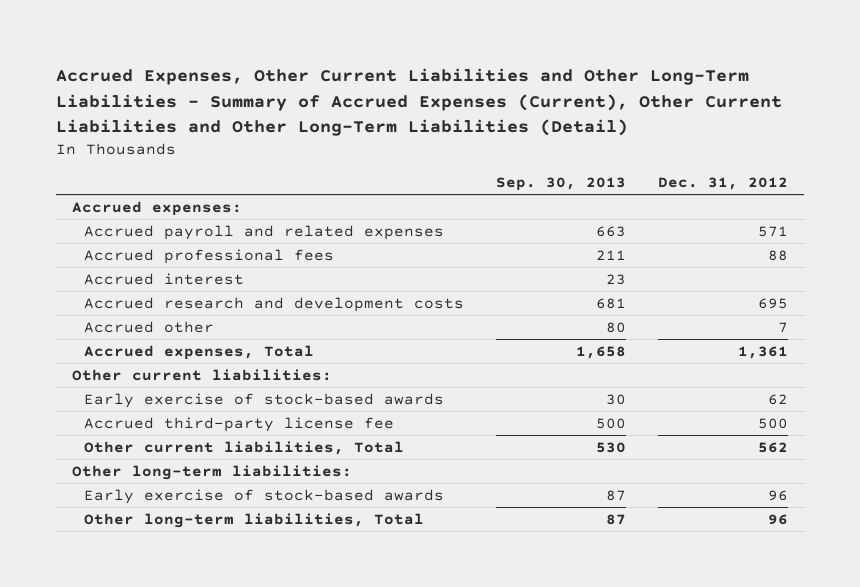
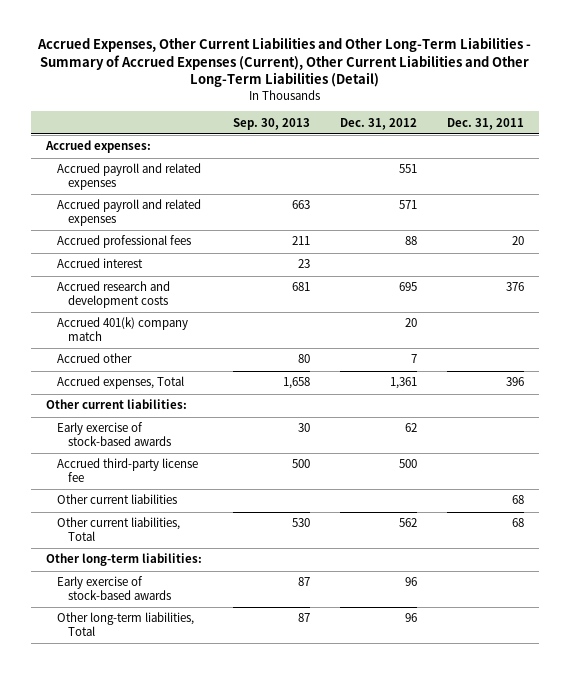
- | Sep. 30, 2013 | Dec. 31, 2012
+ | Sep. 30, 2013 | Dec. 31, 2012 | Dec. 31, 2011
+ Accrued payroll and related expenses | | 551 |
+ Accrued 401(k) company match | | 20 |
+ Other current liabilities | | | 68

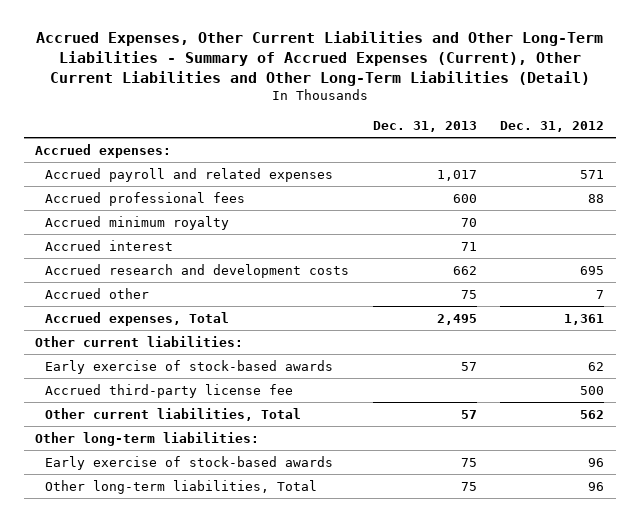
- | Sep. 30, 2013 | Dec. 31, 2012 | Dec. 31, 2011
+ | Dec. 31, 2013 | Dec. 31, 2012
- Accrued payroll and related expenses | | 551 |
+ Accrued minimum royalty | 70 |
- Accrued 401(k) company match | | 20 |
- Other current liabilities | | | 68

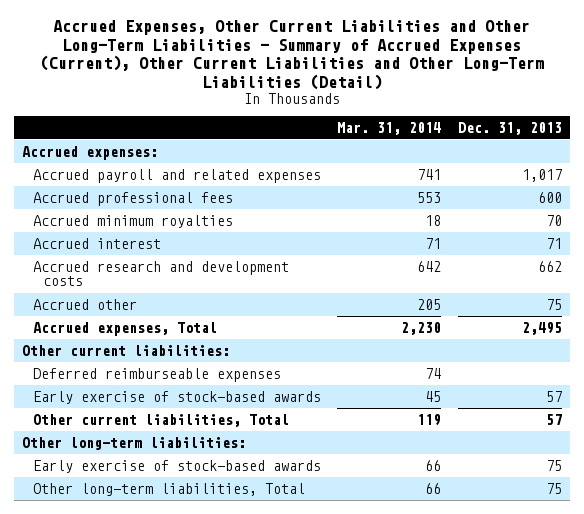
- | Dec. 31, 2013 | Dec. 31, 2012
+ | Mar. 31, 2014 | Dec. 31, 2013
- Accrued minimum royalty | 70 |
+ Accrued minimum royalties | 18 | 70
+ Deferred reimburseable expenses | 74 |
- Accrued third-party license fee | | 500

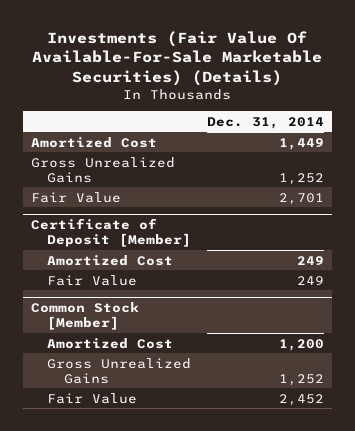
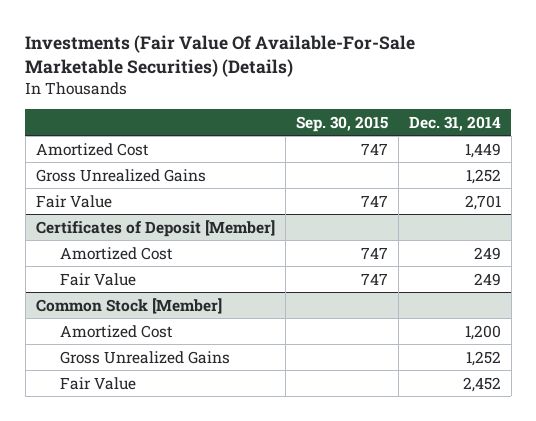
- | Dec. 31, 2014
+ | Sep. 30, 2015 | Dec. 31, 2014
- Certificate of Deposit [Member]
+ Certificates of Deposit [Member]

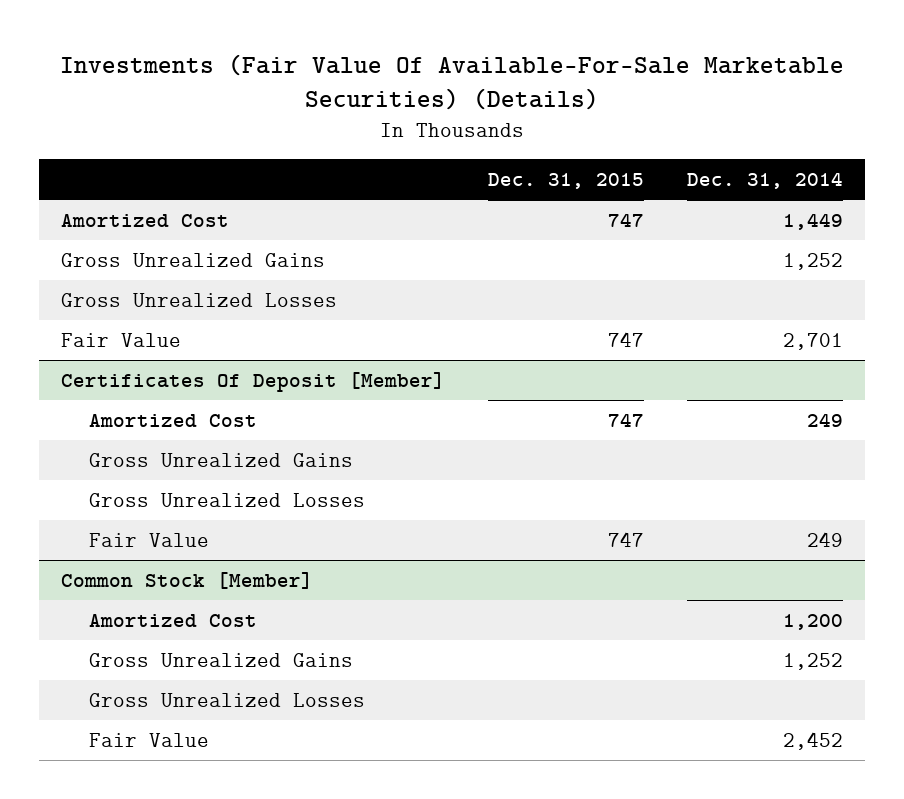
- | Sep. 30, 2015 | Dec. 31, 2014
+ | Dec. 31, 2015 | Dec. 31, 2014
+ Gross Unrealized Losses
- Certificates of Deposit [Member]
+ Certificates Of Deposit [Member]
+ Gross Unrealized Gains
+ Gross Unrealized Losses
@ Common Stock [Member]
+ Gross Unrealized Losses

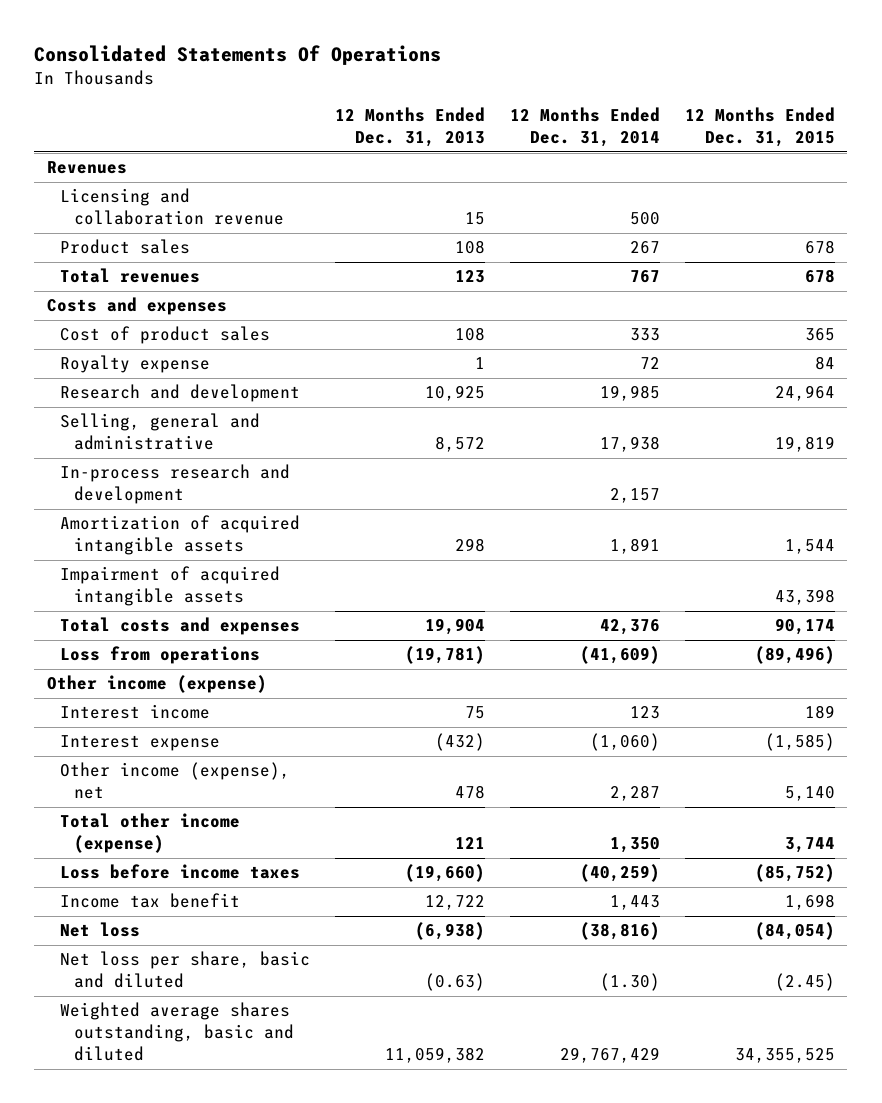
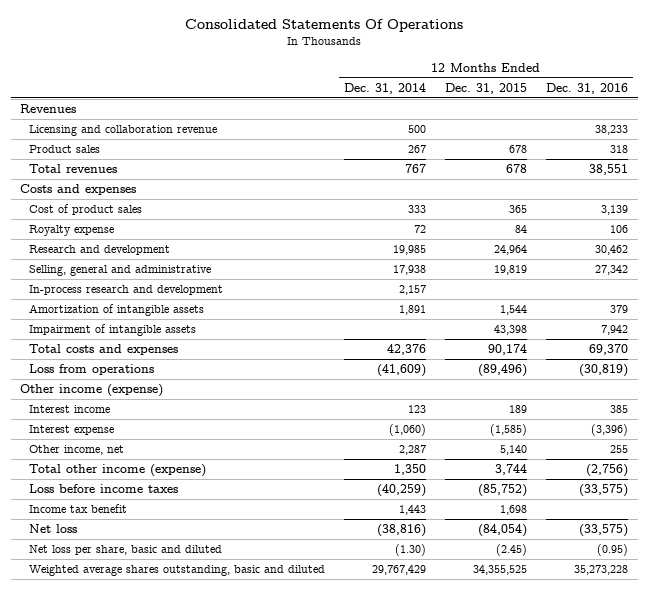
- | 12 Months Ended Dec. 31, 2013 | 12 Months Ended Dec. 31, 2014 | 12 Months Ended Dec. 31, 2015
+ | 12 Months Ended Dec. 31, 2014 | 12 Months Ended Dec. 31, 2015 | 12 Months Ended Dec. 31, 2016
- Amortization of acquired intangible assets | 298 | 1,891 | 1,544
- Impairment of acquired intangible assets | | | 43,398
+ Amortization of intangible assets | 1,891 | 1,544 | 379
+ Impairment of intangible assets | | 43,398 | 7,942
- Other income (expense), net | 478 | 2,287 | 5,140
+ Other income, net | 2,287 | 5,140 | 255

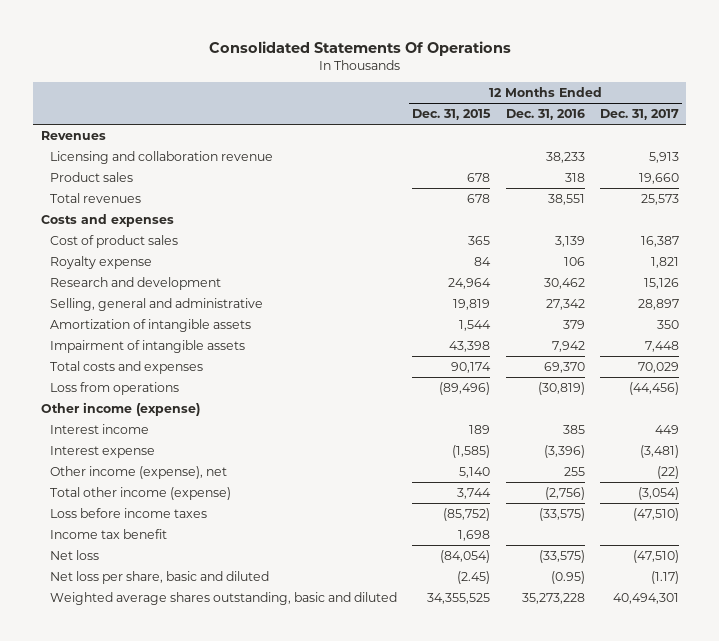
- | 12 Months Ended Dec. 31, 2014 | 12 Months Ended Dec. 31, 2015 | 12 Months Ended Dec. 31, 2016
+ | 12 Months Ended Dec. 31, 2015 | 12 Months Ended Dec. 31, 2016 | 12 Months Ended Dec. 31, 2017
- In-process research and development | 2,157 | |
- Other income, net | 2,287 | 5,140 | 255
+ Other income (expense), net | 5,140 | 255 | (22)

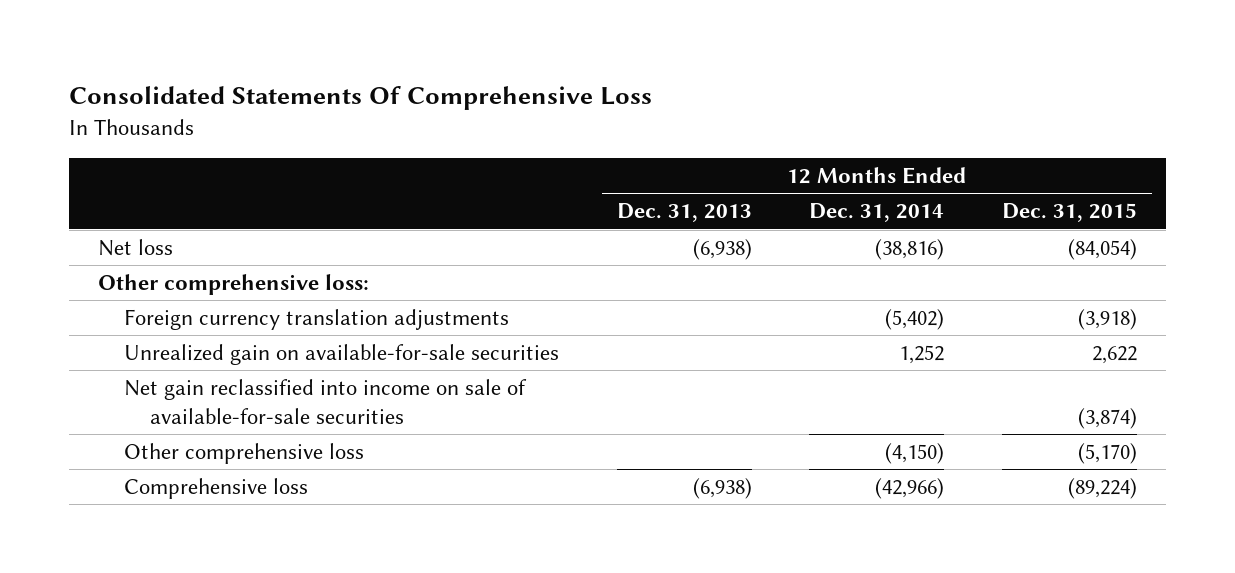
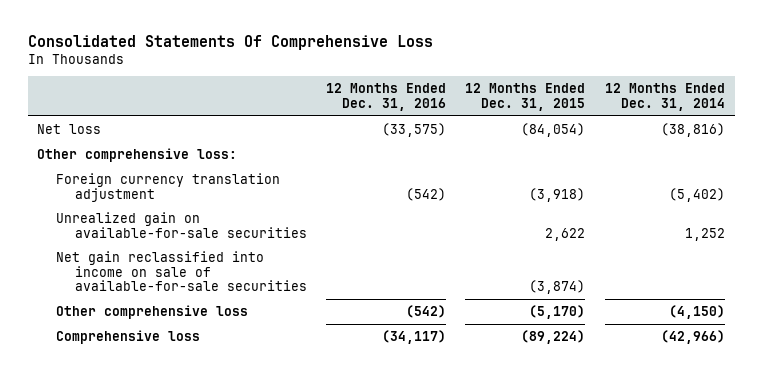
- | 12 Months Ended Dec. 31, 2013 | 12 Months Ended Dec. 31, 2014 | 12 Months Ended Dec. 31, 2015
+ | 12 Months Ended Dec. 31, 2016 | 12 Months Ended Dec. 31, 2015 | 12 Months Ended Dec. 31, 2014
- Foreign currency translation adjustments | | (5,402) | (3,918)
+ Foreign currency translation adjustment | (542) | (3,918) | (5,402)

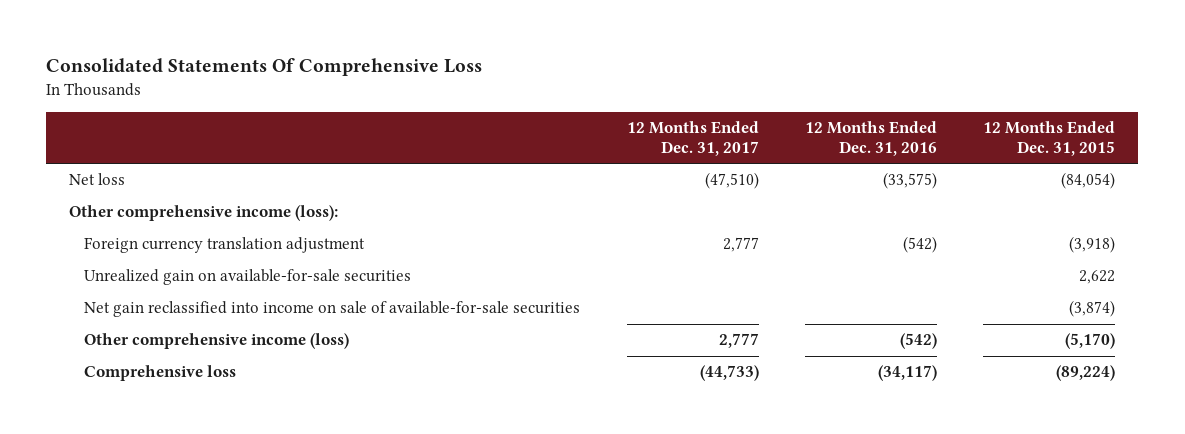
- | 12 Months Ended Dec. 31, 2016 | 12 Months Ended Dec. 31, 2015 | 12 Months Ended Dec. 31, 2014
+ | 12 Months Ended Dec. 31, 2017 | 12 Months Ended Dec. 31, 2016 | 12 Months Ended Dec. 31, 2015
- Other comprehensive loss:
+ Other comprehensive income (loss):
- Other comprehensive loss | (542) | (5,170) | (4,150)
+ Other comprehensive income (loss) | 2,777 | (542) | (5,170)

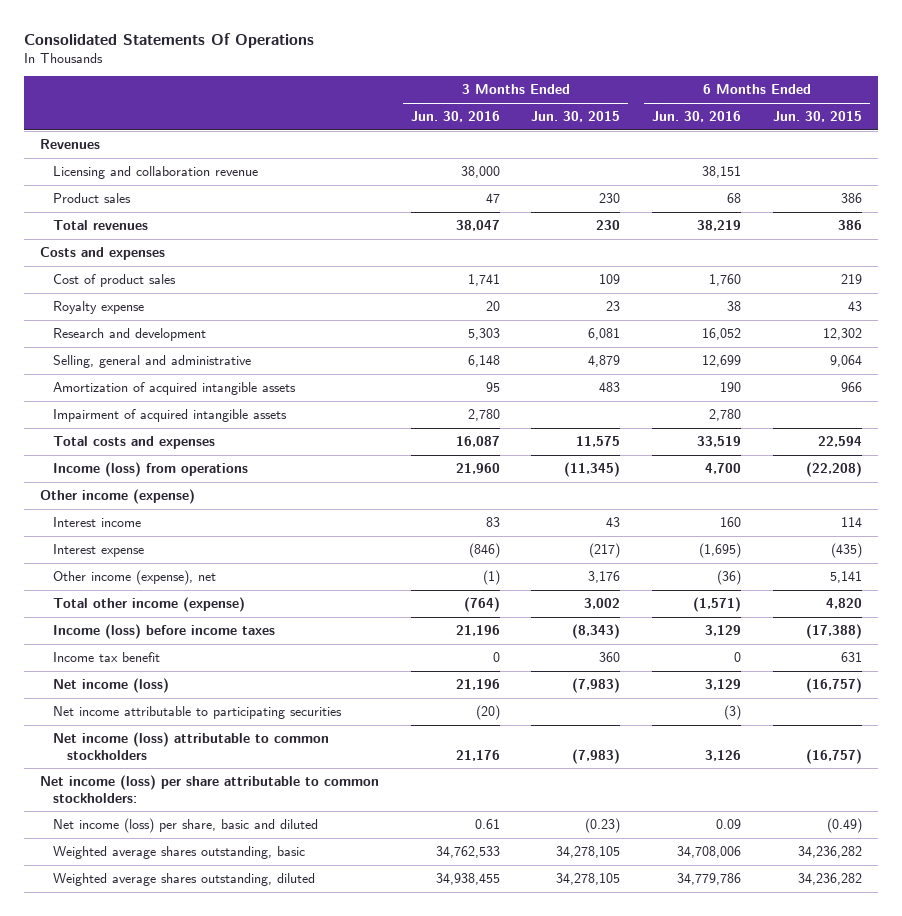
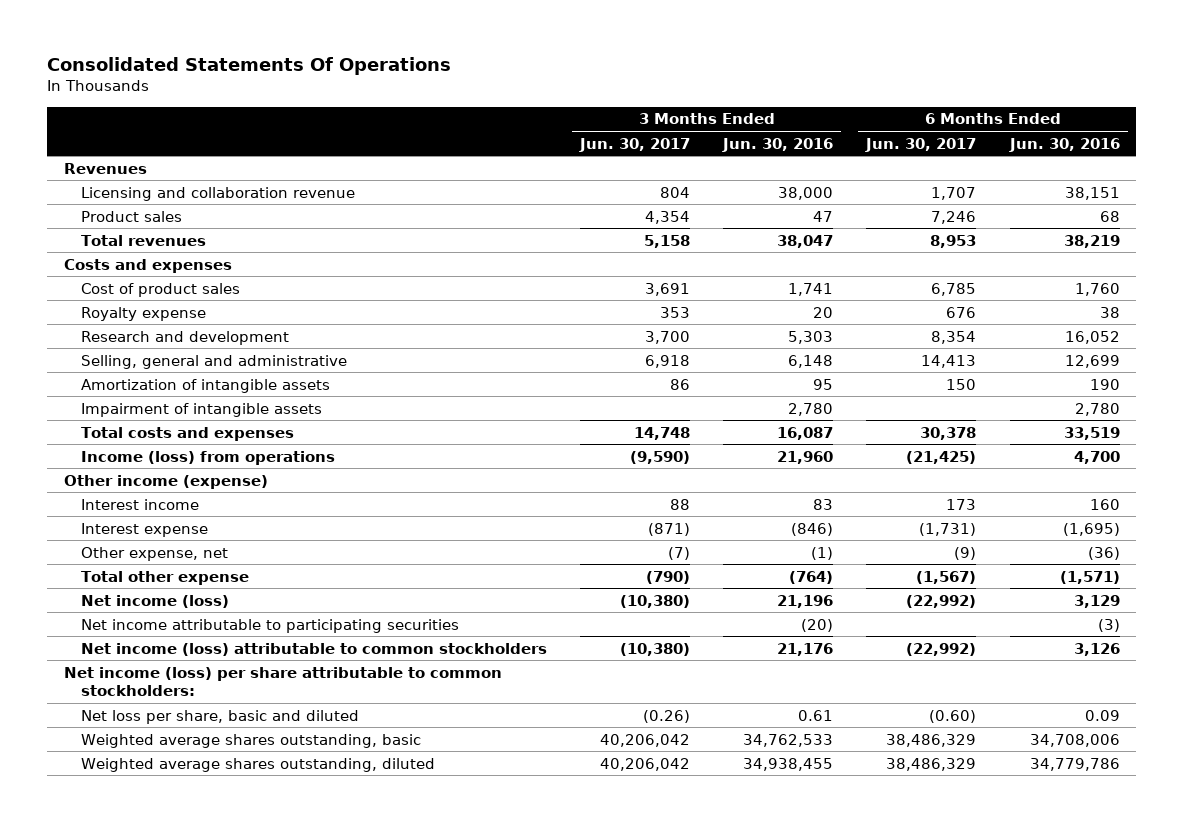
- | 3 Months Ended Jun. 30, 2016 | 3 Months Ended Jun. 30, 2015 | 6 Months Ended Jun. 30, 2016 | 6 Months Ended Jun. 30, 2015
+ | 3 Months Ended Jun. 30, 2017 | 3 Months Ended Jun. 30, 2016 | 6 Months Ended Jun. 30, 2017 | 6 Months Ended Jun. 30, 2016
- Amortization of acquired intangible assets | 95 | 483 | 190 | 966
- Impairment of acquired intangible assets | 2,780 | | 2,780 |
+ Amortization of intangible assets | 86 | 95 | 150 | 190
+ Impairment of intangible assets | | 2,780 | | 2,780
- Other income (expense), net | (1) | 3,176 | (36) | 5,141
- Total other income (expense) | (764) | 3,002 | (1,571) | 4,820
- Income (loss) before income taxes | 21,196 | (8,343) | 3,129 | (17,388)
- Income tax benefit | 0 | 360 | 0 | 631
+ Other expense, net | (7) | (1) | (9) | (36)
+ Total other expense | (790) | (764) | (1,567) | (1,571)
- Net income (loss) per share, basic and diluted | 0.61 | (0.23) | 0.09 | (0.49)
+ Net loss per share, basic and diluted | (0.26) | 0.61 | (0.60) | 0.09

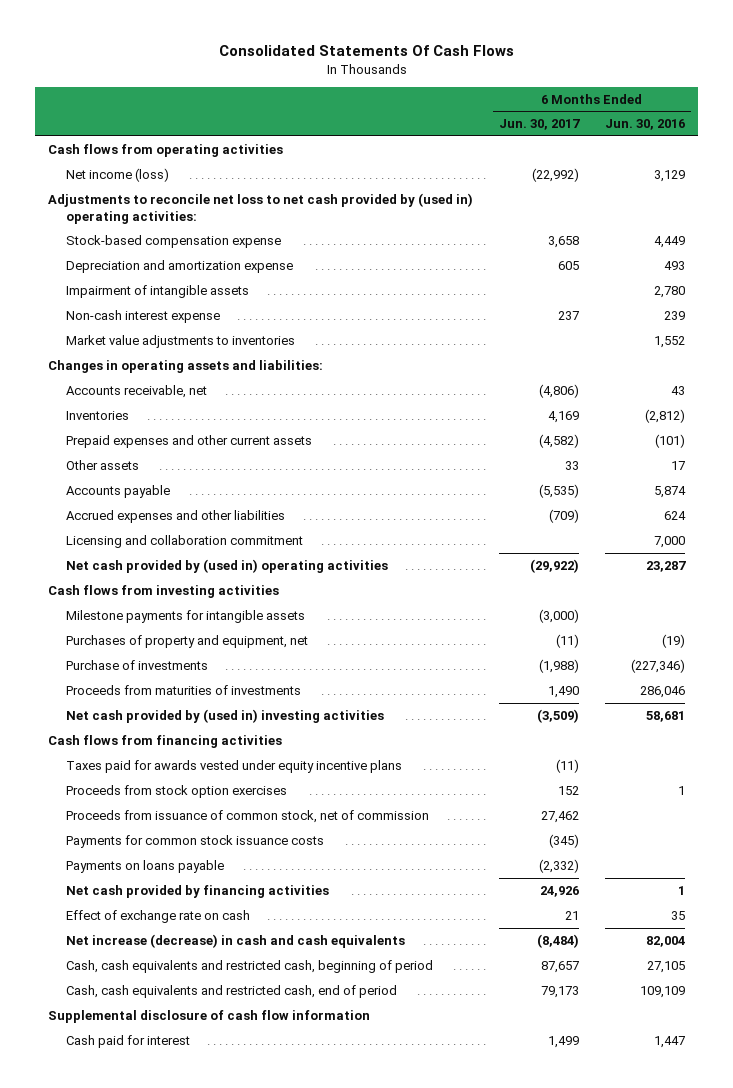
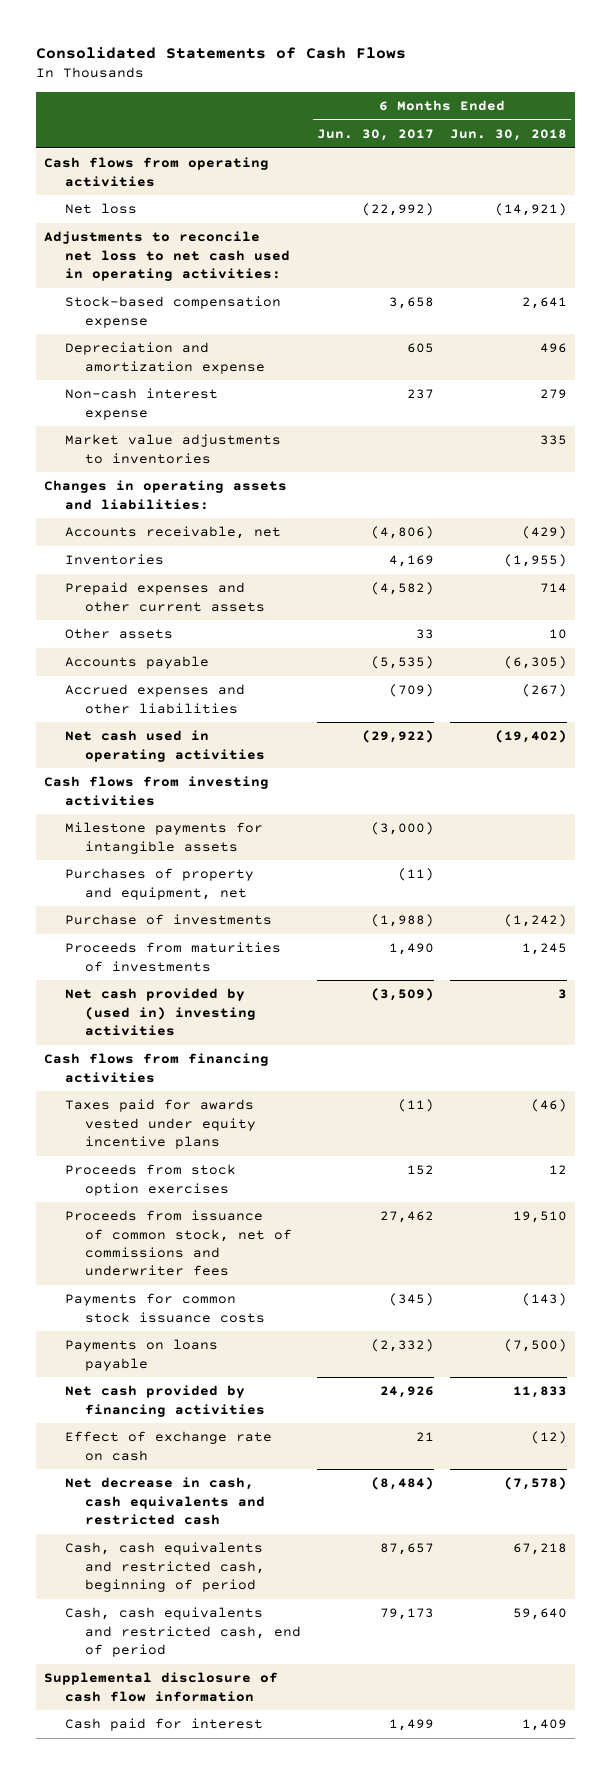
- Consolidated Statements Of Cash Flows
+ Consolidated Statements of Cash Flows
- | 6 Months Ended Jun. 30, 2017 | 6 Months Ended Jun. 30, 2016
+ | 6 Months Ended Jun. 30, 2017 | 6 Months Ended Jun. 30, 2018
- Net income (loss) | (22,992) | 3,129
- Adjustments to reconcile net loss to net cash provided by (used in) operating activities:
+ Net loss | (22,992) | (14,921)
+ Adjustments to reconcile net loss to net cash used in operating activities:
- Impairment of intangible assets | | 2,780
- Licensing and collaboration commitment | | 7,000
- Net cash provided by (used in) operating activities | (29,922) | 23,287
+ Net cash used in operating activities | (29,922) | (19,402)
- Proceeds from issuance of common stock, net of commission | 27,462 |
+ Proceeds from issuance of common stock, net of commissions and underwriter fees | 27,462 | 19,510
- Net increase (decrease) in cash and cash equivalents | (8,484) | 82,004
+ Net decrease in cash, cash equivalents and restricted cash | (8,484) | (7,578)

